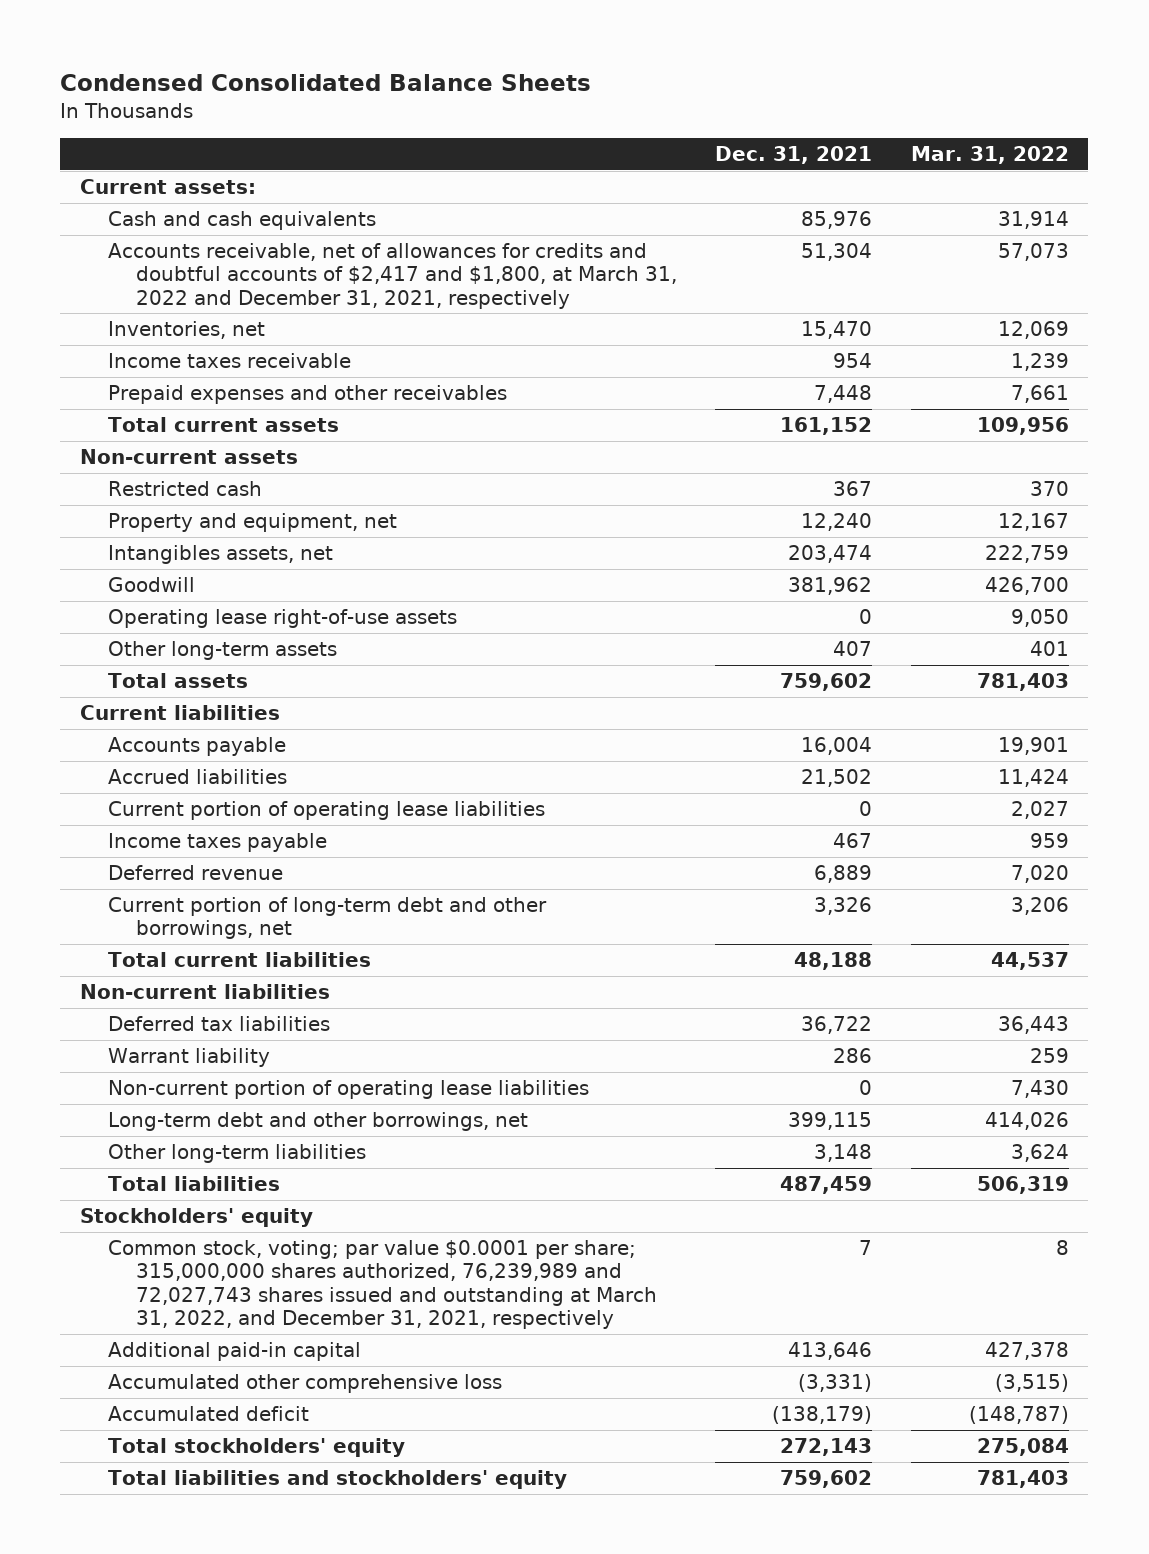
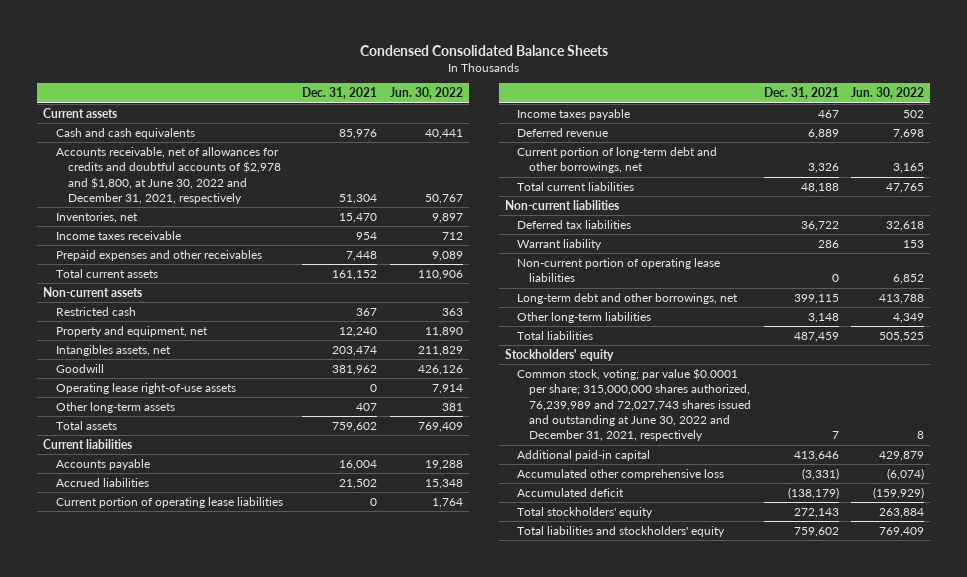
- | Dec. 31, 2021 | Mar. 31, 2022
+ | Dec. 31, 2021 | Jun. 30, 2022
- Current assets:
+ Current assets
- Accounts receivable, net of allowances for credits and doubtful accounts of $2,417 and $1,800, at March 31, 2022 and December 31, 2021, respectively | 51,304 | 57,073
+ Accounts receivable, net of allowances for credits and doubtful accounts of $2,978 and $1,800, at June 30, 2022 and December 31, 2021, respectively | 51,304 | 50,767
- Common stock, voting; par value $0.0001 per share; 315,000,000 shares authorized, 76,239,989 and 72,027,743 shares issued and outstanding at March 31, 2022, and December 31, 2021, respectively | 7 | 8
+ Common stock, voting; par value $0.0001 per share; 315,000,000 shares authorized, 76,239,989 and 72,027,743 shares issued and outstanding at June 30, 2022 and December 31, 2021, respectively | 7 | 8

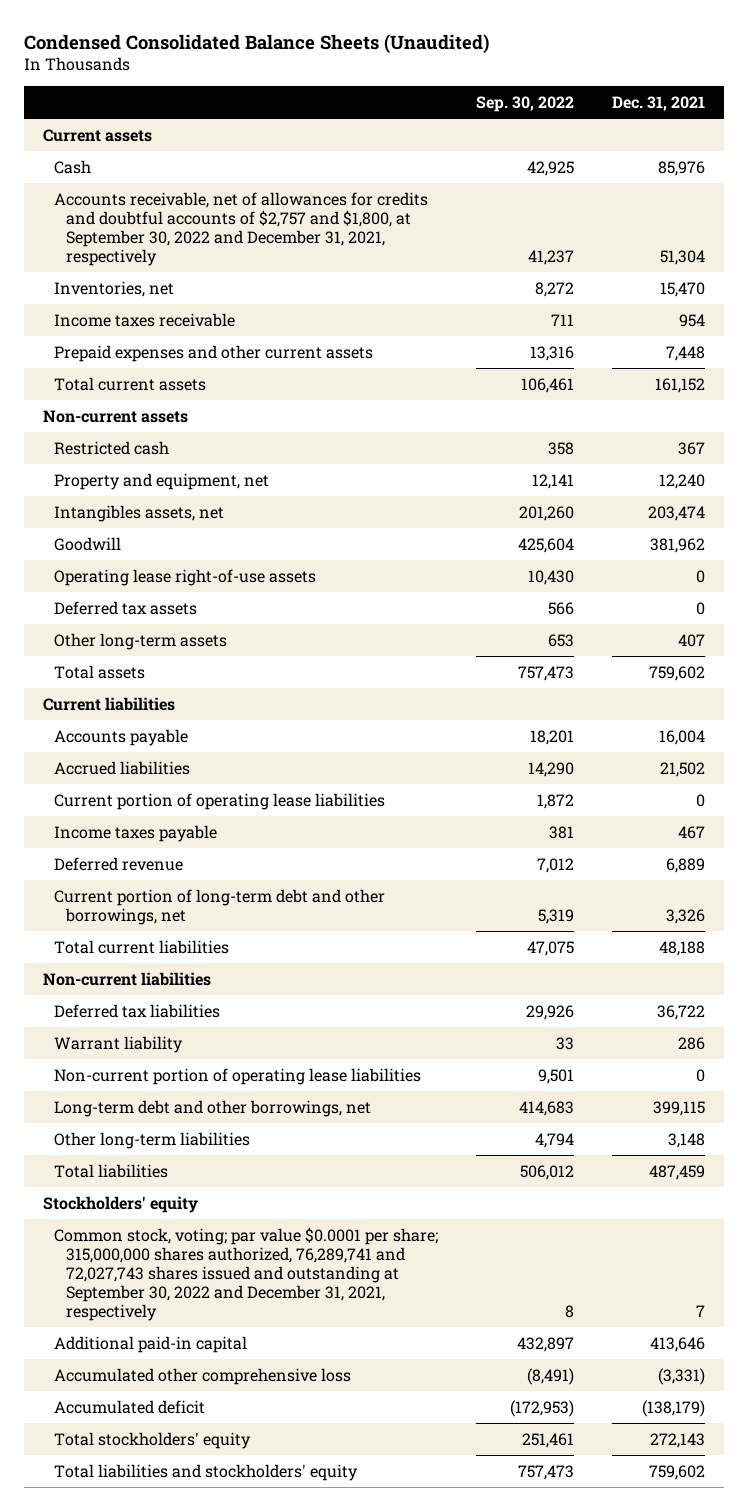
- Condensed Consolidated Balance Sheets
+ Condensed Consolidated Balance Sheets (Unaudited)
- | Dec. 31, 2021 | Jun. 30, 2022
+ | Sep. 30, 2022 | Dec. 31, 2021
- Cash and cash equivalents | 85,976 | 40,441
- Accounts receivable, net of allowances for credits and doubtful accounts of $2,978 and $1,800, at June 30, 2022 and December 31, 2021, respectively | 51,304 | 50,767
+ Cash | 42,925 | 85,976
+ Accounts receivable, net of allowances for credits and doubtful accounts of $2,757 and $1,800, at September 30, 2022 and December 31, 2021, respectively | 41,237 | 51,304
- Prepaid expenses and other receivables | 7,448 | 9,089
+ Prepaid expenses and other current assets | 13,316 | 7,448
+ Deferred tax assets | 566 | 0
- Common stock, voting; par value $0.0001 per share; 315,000,000 shares authorized, 76,239,989 and 72,027,743 shares issued and outstanding at June 30, 2022 and December 31, 2021, respectively | 7 | 8
+ Common stock, voting; par value $0.0001 per share; 315,000,000 shares authorized, 76,289,741 and 72,027,743 shares issued and outstanding at September 30, 2022 and December 31, 2021, respectively | 8 | 7

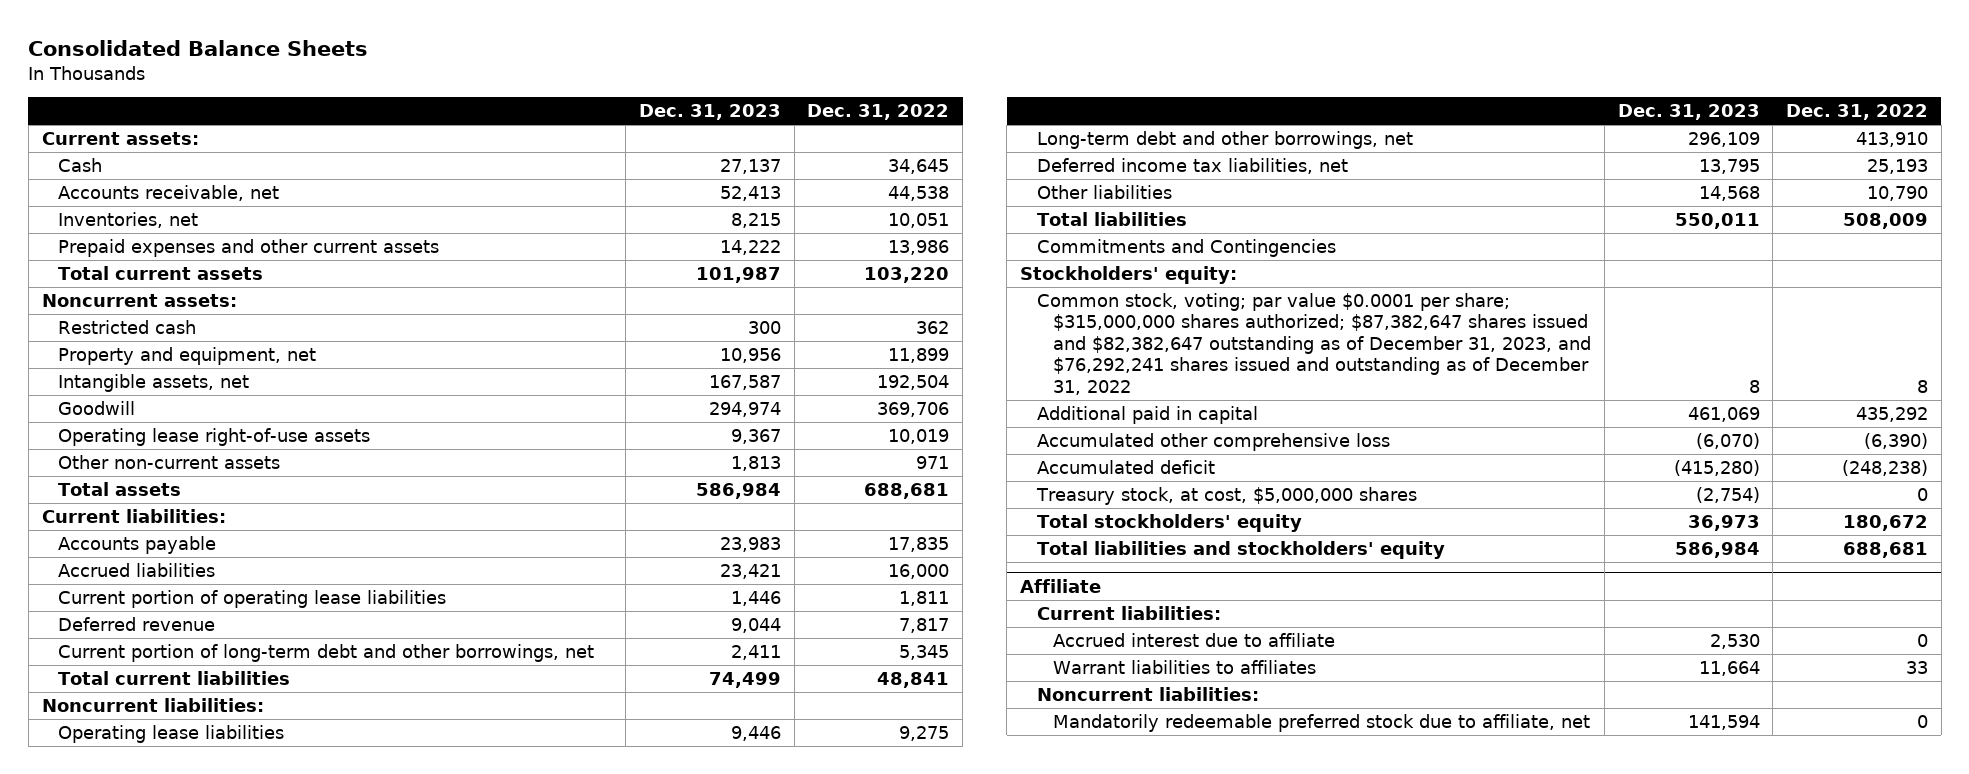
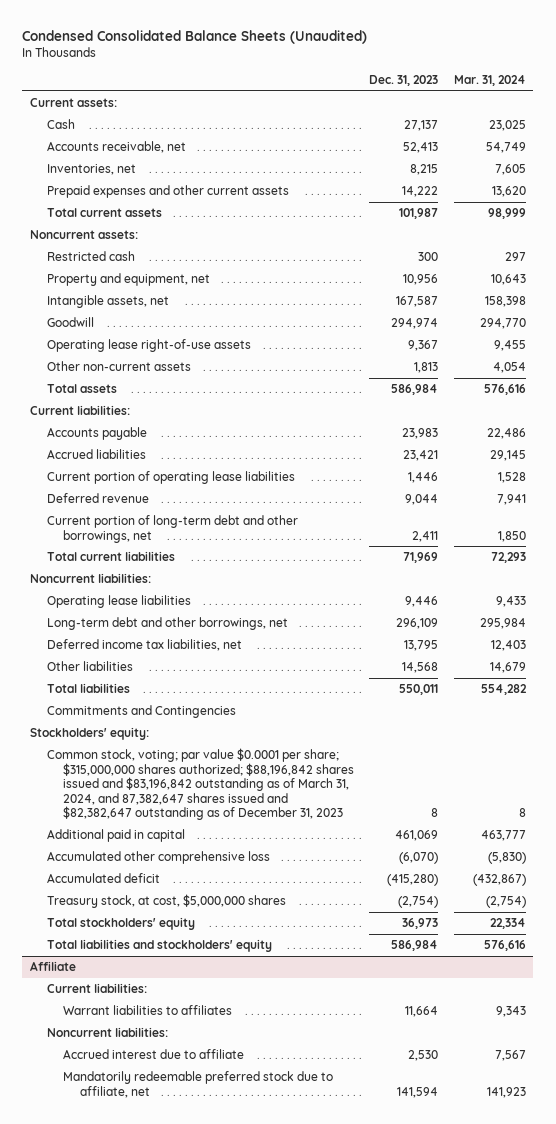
- Consolidated Balance Sheets
+ Condensed Consolidated Balance Sheets (Unaudited)
- | Dec. 31, 2023 | Dec. 31, 2022
+ | Dec. 31, 2023 | Mar. 31, 2024
- Total current liabilities | 74,499 | 48,841
+ Total current liabilities | 71,969 | 72,293
- Common stock, voting; par value $0.0001 per share; $315,000,000 shares authorized; $87,382,647 shares issued and $82,382,647 outstanding as of December 31, 2023, and $76,292,241 shares issued and outstanding as of December 31, 2022 | 8 | 8
+ Common stock, voting; par value $0.0001 per share; $315,000,000 shares authorized; $88,196,842 shares issued and $83,196,842 outstanding as of March 31, 2024, and 87,382,647 shares issued and $82,382,647 outstanding as of December 31, 2023 | 8 | 8
@ Affiliate
moved down: Accrued interest due to affiliate | 2,530 | 7,567

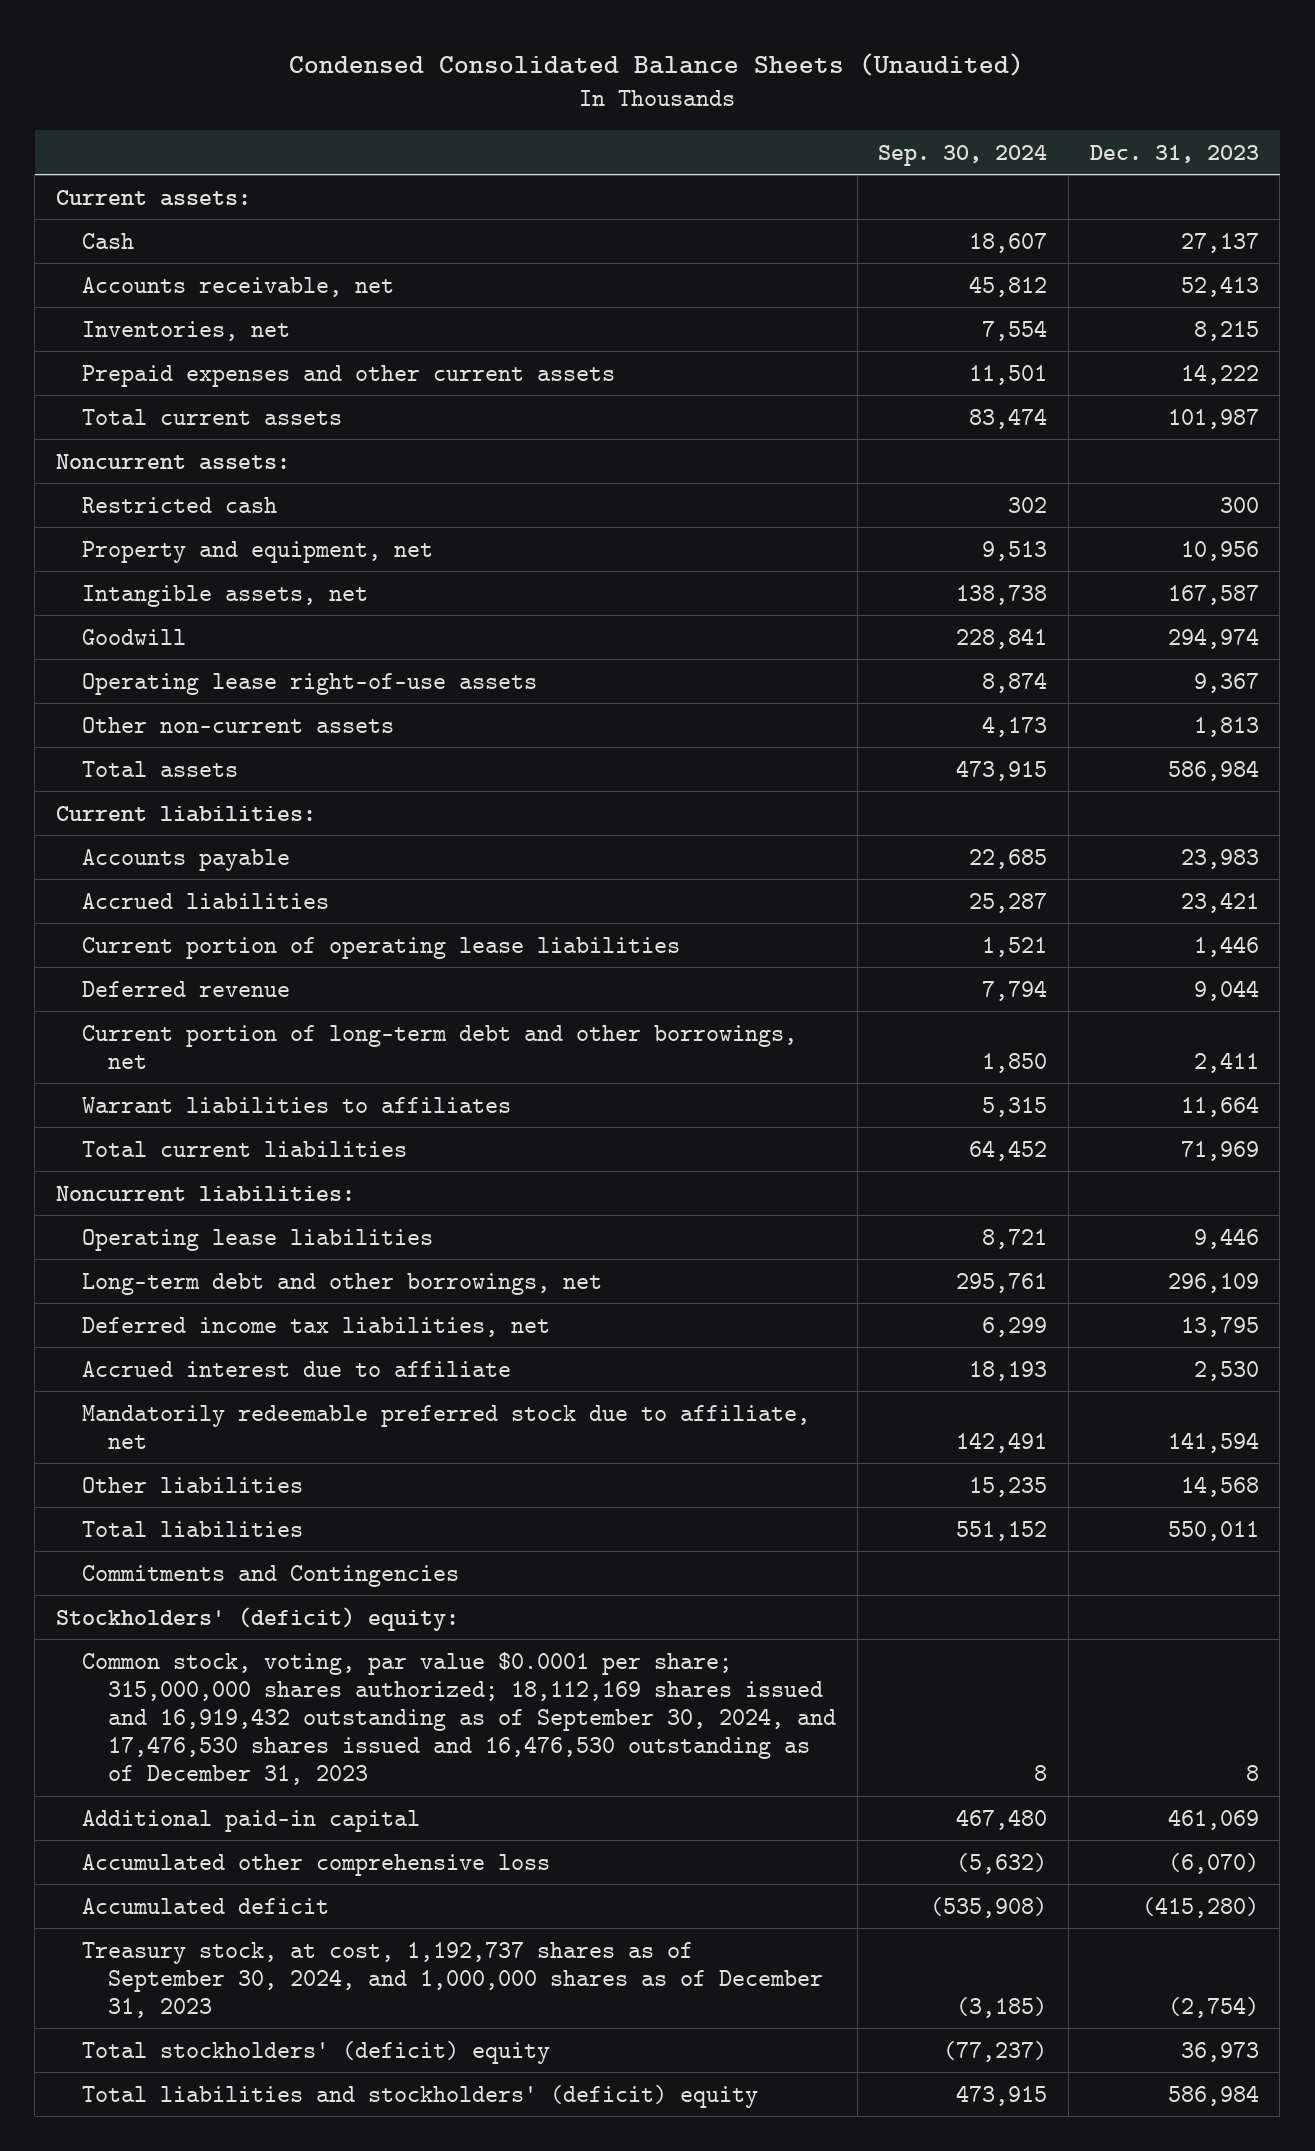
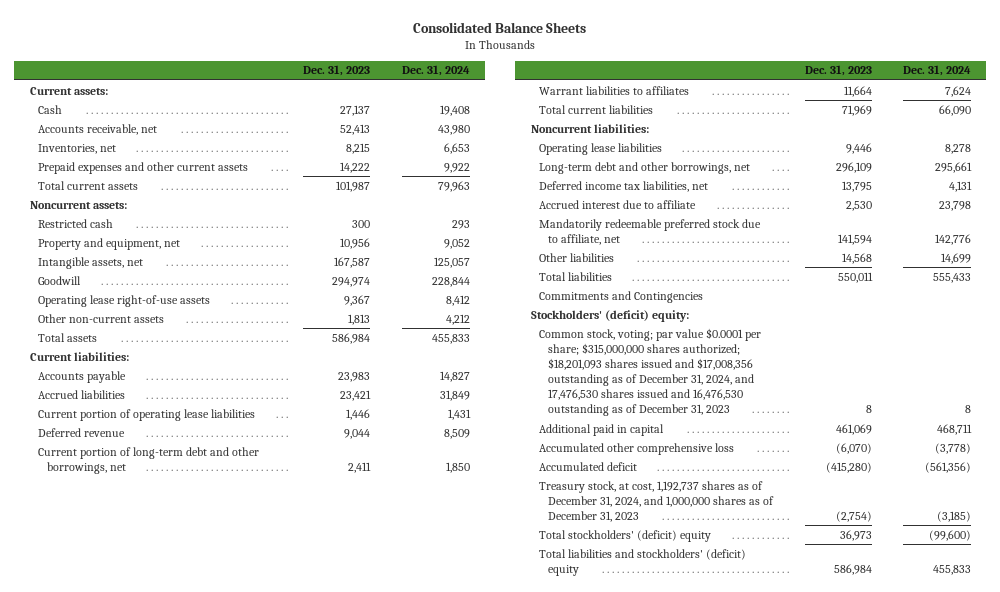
- Condensed Consolidated Balance Sheets (Unaudited)
+ Consolidated Balance Sheets
- | Sep. 30, 2024 | Dec. 31, 2023
+ | Dec. 31, 2023 | Dec. 31, 2024
- Common stock, voting, par value $0.0001 per share; 315,000,000 shares authorized; 18,112,169 shares issued and 16,919,432 outstanding as of September 30, 2024, and 17,476,530 shares issued and 16,476,530 outstanding as of December 31, 2023 | 8 | 8
- Additional paid-in capital | 467,480 | 461,069
+ Common stock, voting; par value $0.0001 per share; $315,000,000 shares authorized; $18,201,093 shares issued and $17,008,356 outstanding as of December 31, 2024, and 17,476,530 shares issued and 16,476,530 outstanding as of December 31, 2023 | 8 | 8
+ Additional paid in capital | 461,069 | 468,711
- Treasury stock, at cost, 1,192,737 shares as of September 30, 2024, and 1,000,000 shares as of December 31, 2023 | (3,185) | (2,754)
+ Treasury stock, at cost, 1,192,737 shares as of December 31, 2024, and 1,000,000 shares as of December 31, 2023 | (2,754) | (3,185)

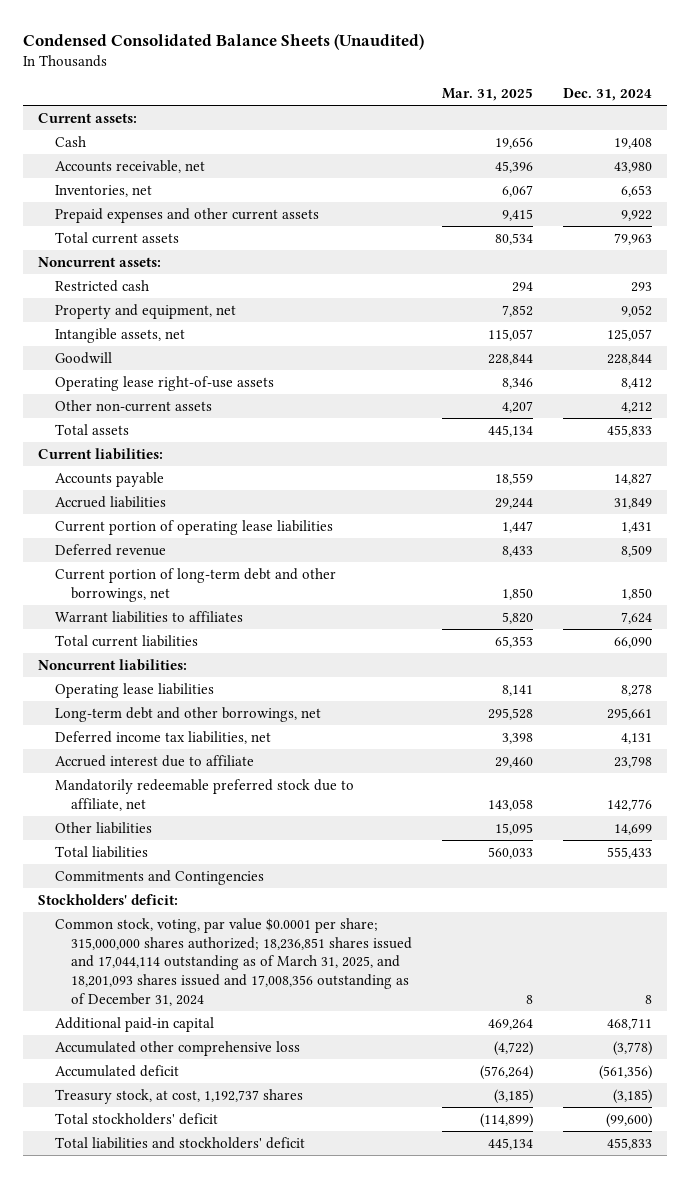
- Consolidated Balance Sheets
+ Condensed Consolidated Balance Sheets (Unaudited)
- | Dec. 31, 2023 | Dec. 31, 2024
+ | Mar. 31, 2025 | Dec. 31, 2024
- Stockholders' (deficit) equity:
- Common stock, voting; par value $0.0001 per share; $315,000,000 shares authorized; $18,201,093 shares issued and $17,008,356 outstanding as of December 31, 2024, and 17,476,530 shares issued and 16,476,530 outstanding as of December 31, 2023 | 8 | 8
- Additional paid in capital | 461,069 | 468,711
+ Stockholders' deficit:
+ Common stock, voting, par value $0.0001 per share; 315,000,000 shares authorized; 18,236,851 shares issued and 17,044,114 outstanding as of March 31, 2025, and 18,201,093 shares issued and 17,008,356 outstanding as of December 31, 2024 | 8 | 8
+ Additional paid-in capital | 469,264 | 468,711
- Treasury stock, at cost, 1,192,737 shares as of December 31, 2024, and 1,000,000 shares as of December 31, 2023 | (2,754) | (3,185)
- Total stockholders' (deficit) equity | 36,973 | (99,600)
- Total liabilities and stockholders' (deficit) equity | 586,984 | 455,833
+ Treasury stock, at cost, 1,192,737 shares | (3,185) | (3,185)
+ Total stockholders' deficit | (114,899) | (99,600)
+ Total liabilities and stockholders' deficit | 445,134 | 455,833

